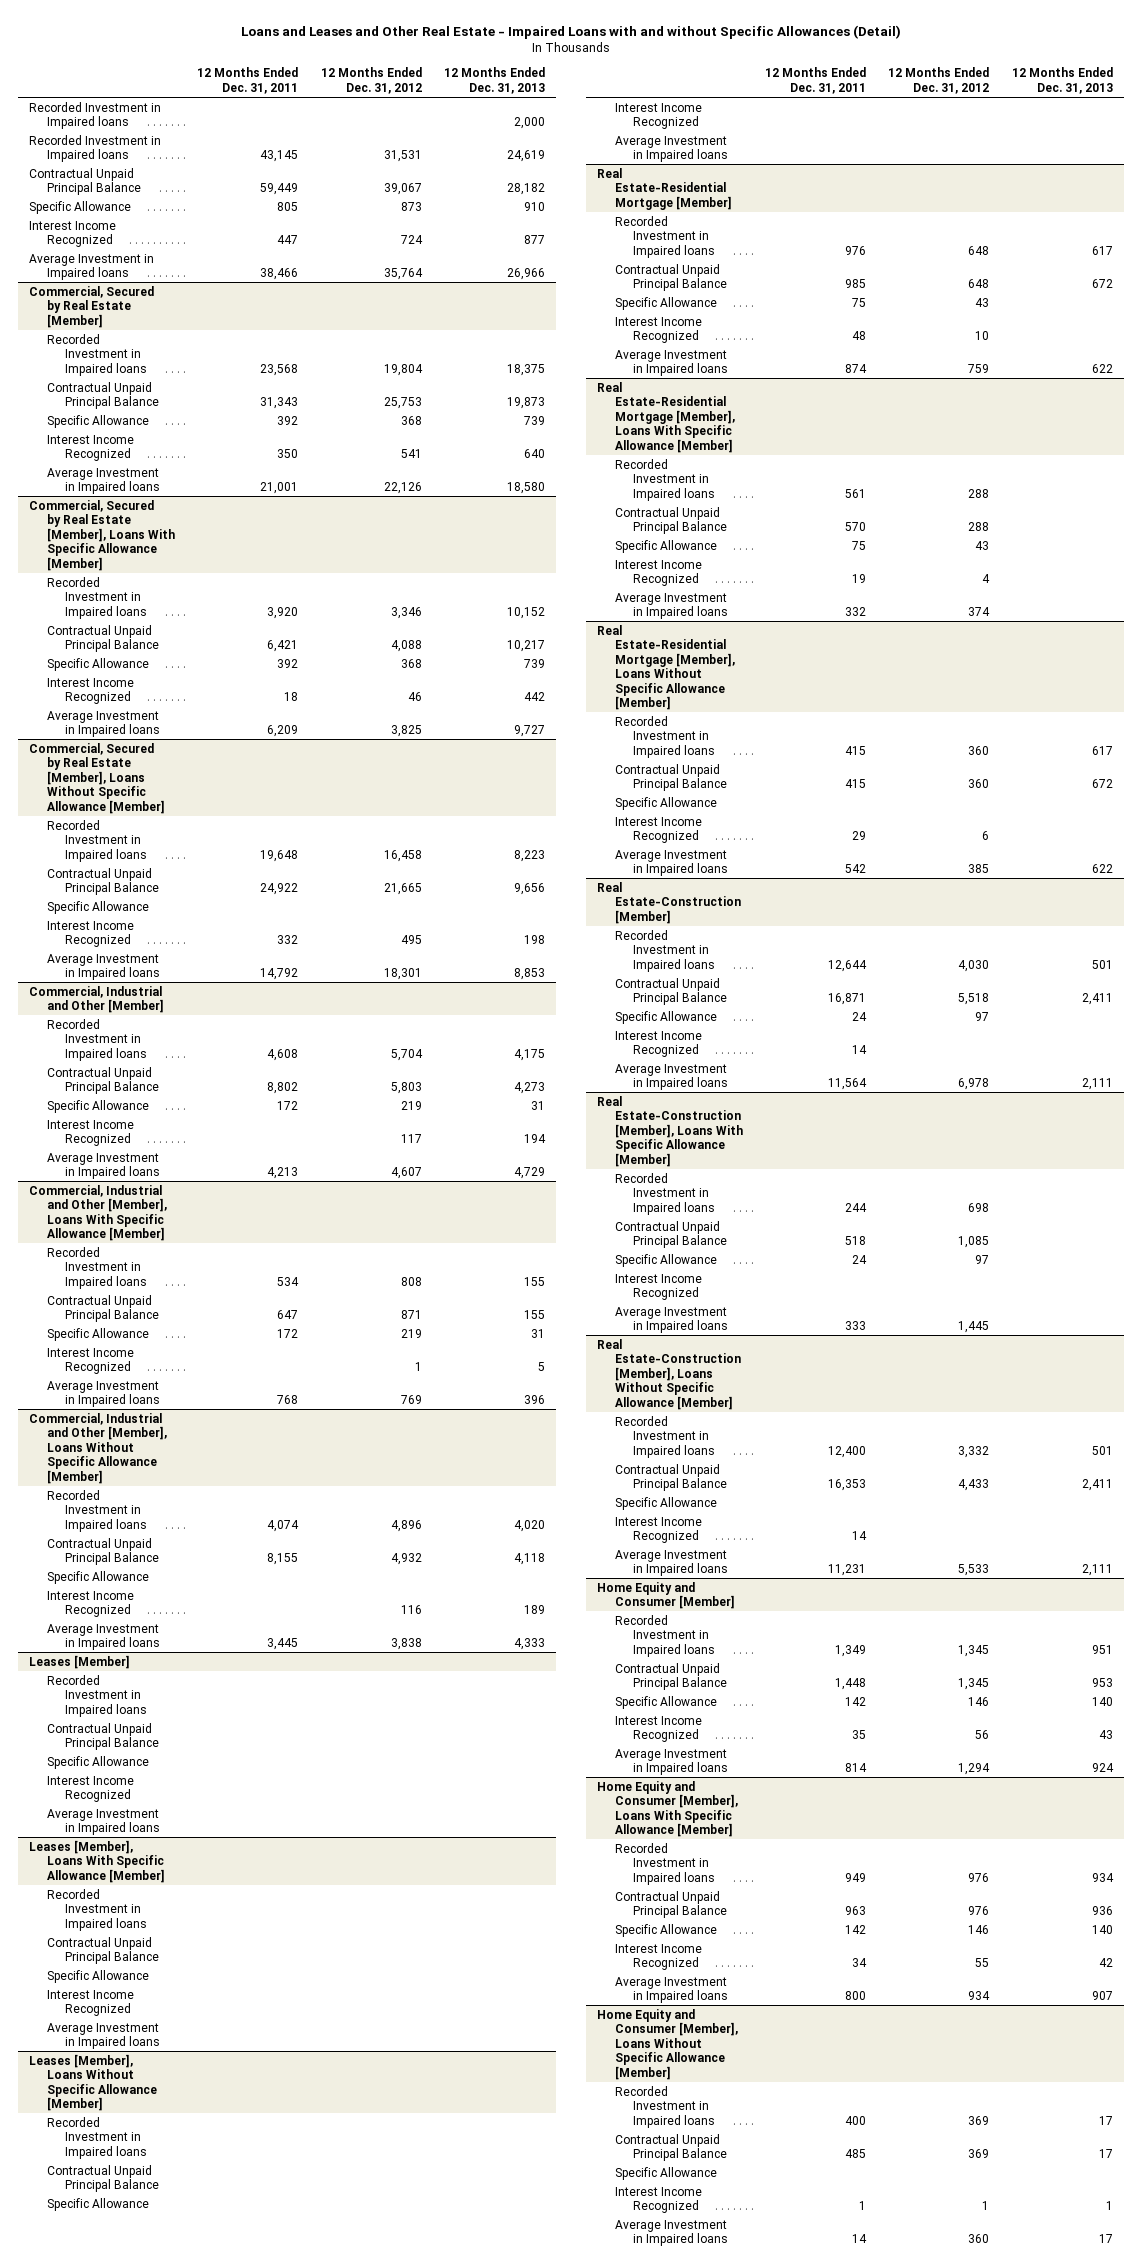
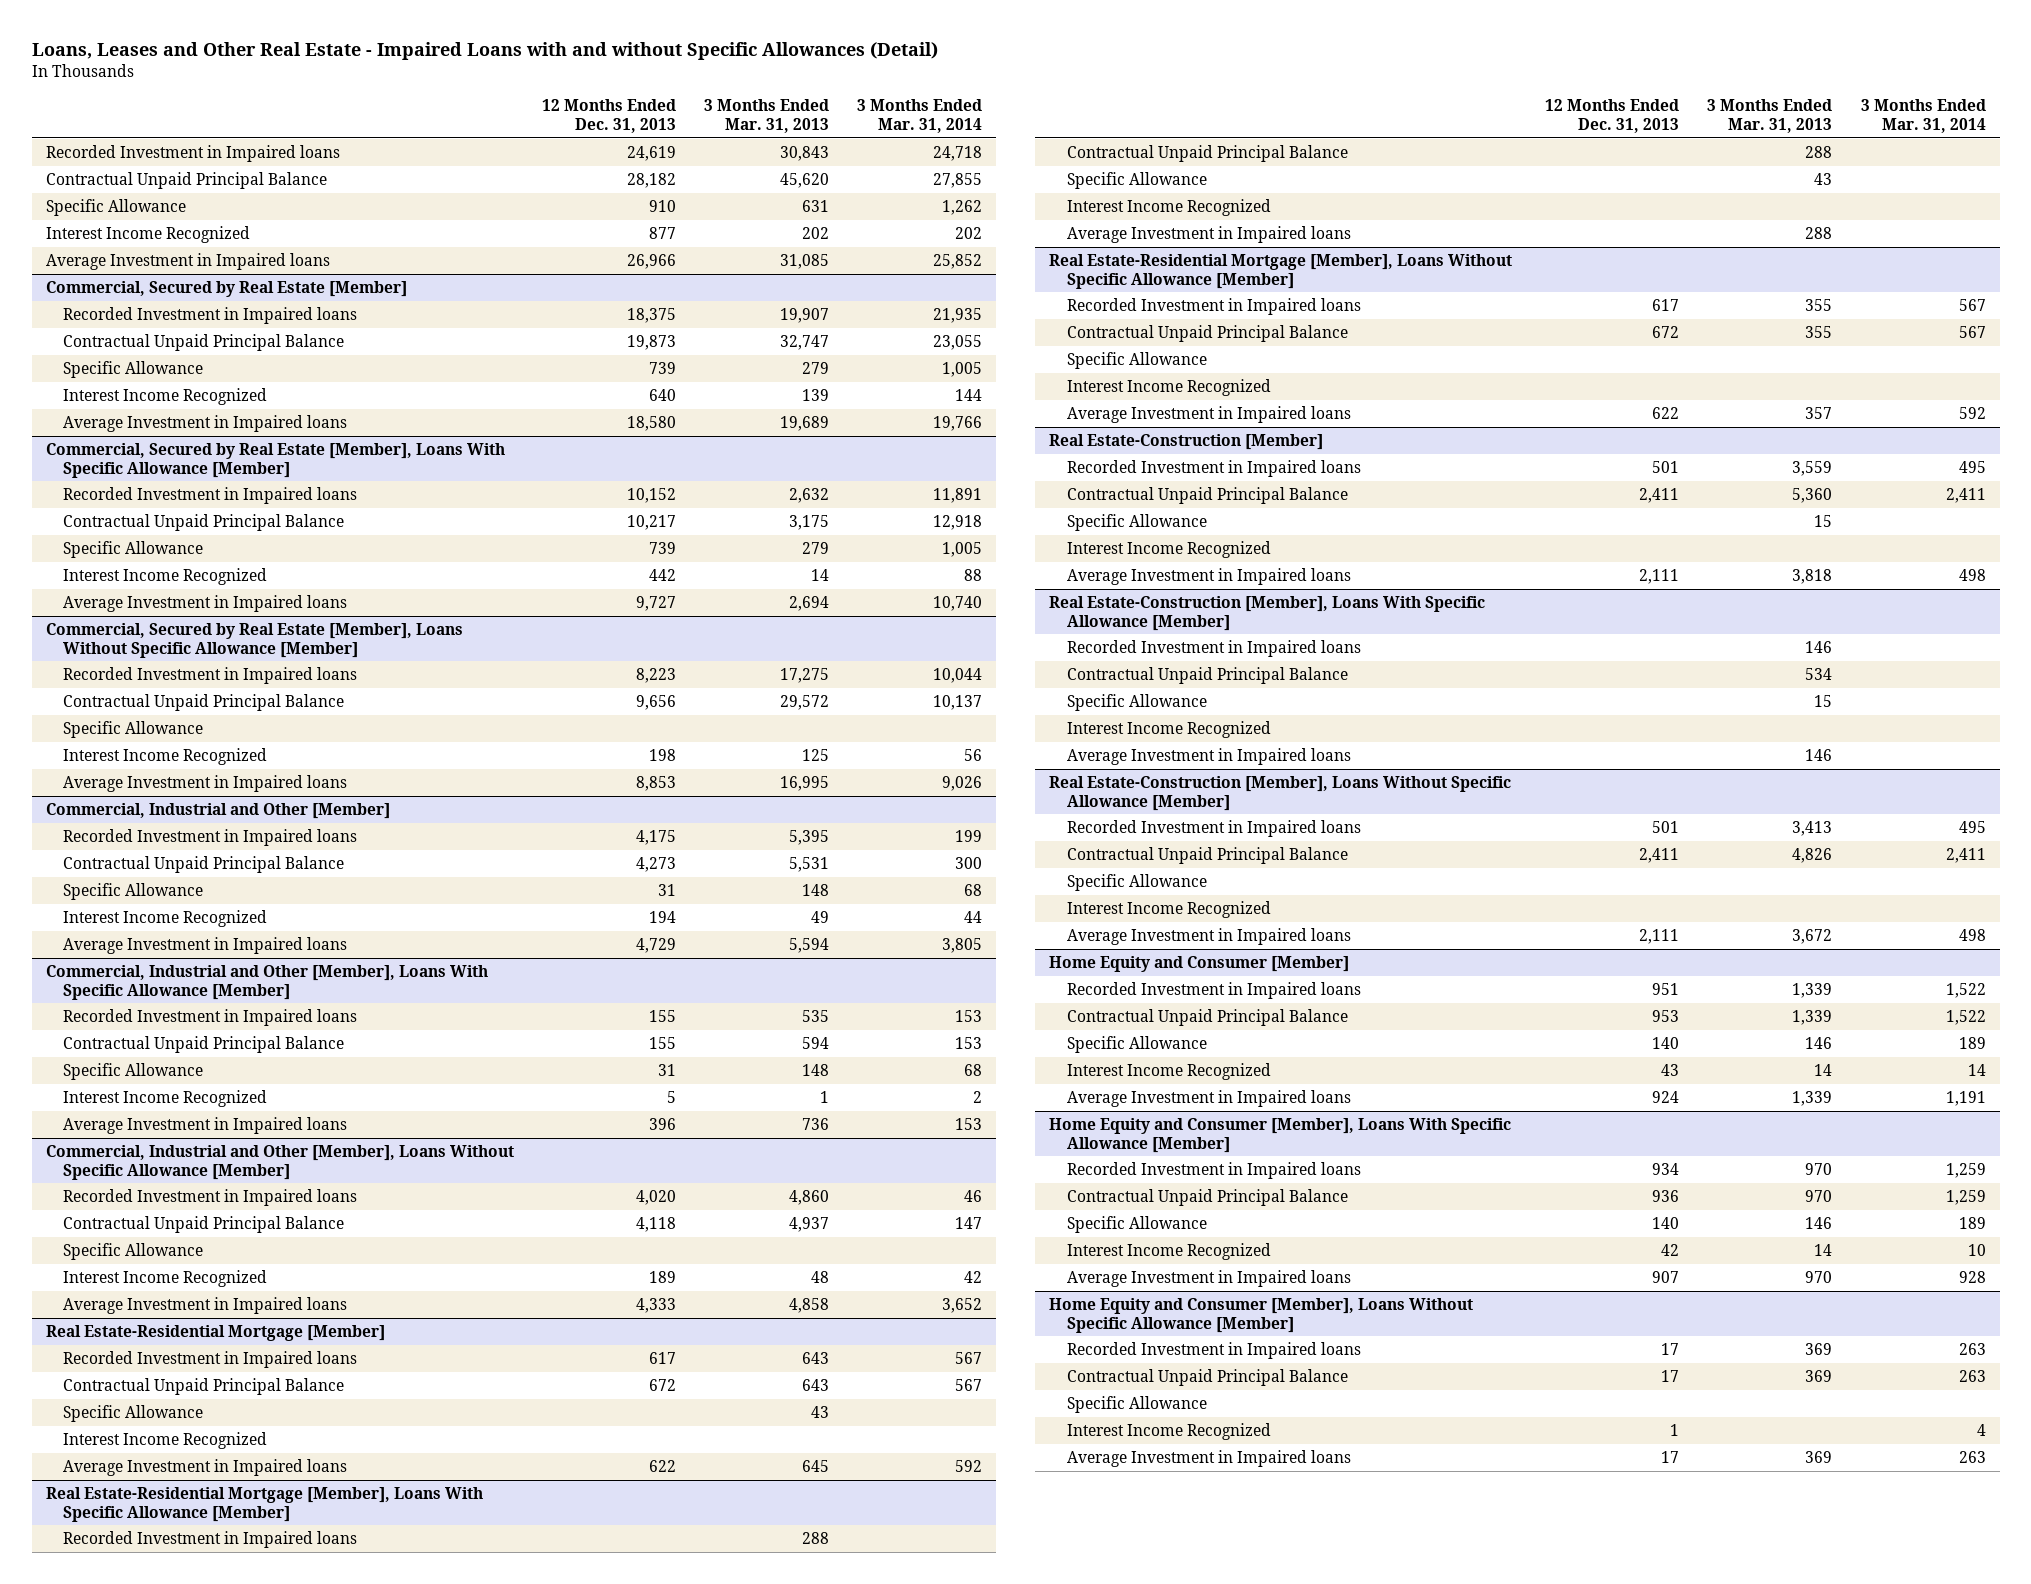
- Loans and Leases and Other Real Estate - Impaired Loans with and without Specific Allowances (Detail)
+ Loans, Leases and Other Real Estate - Impaired Loans with and without Specific Allowances (Detail)
- | 12 Months Ended Dec. 31, 2011 | 12 Months Ended Dec. 31, 2012 | 12 Months Ended Dec. 31, 2013
+ | 12 Months Ended Dec. 31, 2013 | 3 Months Ended Mar. 31, 2013 | 3 Months Ended Mar. 31, 2014
- Recorded Investment in Impaired loans | | | 2,000
- Leases [Member]
- Recorded Investment in Impaired loans
- Contractual Unpaid Principal Balance
- Specific Allowance
- Interest Income Recognized
- Average Investment in Impaired loans
- Leases [Member], Loans With Specific Allowance [Member]
- Recorded Investment in Impaired loans
- Contractual Unpaid Principal Balance
- Specific Allowance
- Interest Income Recognized
- Average Investment in Impaired loans
- Leases [Member], Loans Without Specific Allowance [Member]
- Recorded Investment in Impaired loans
- Contractual Unpaid Principal Balance
- Specific Allowance
- Interest Income Recognized
- Average Investment in Impaired loans

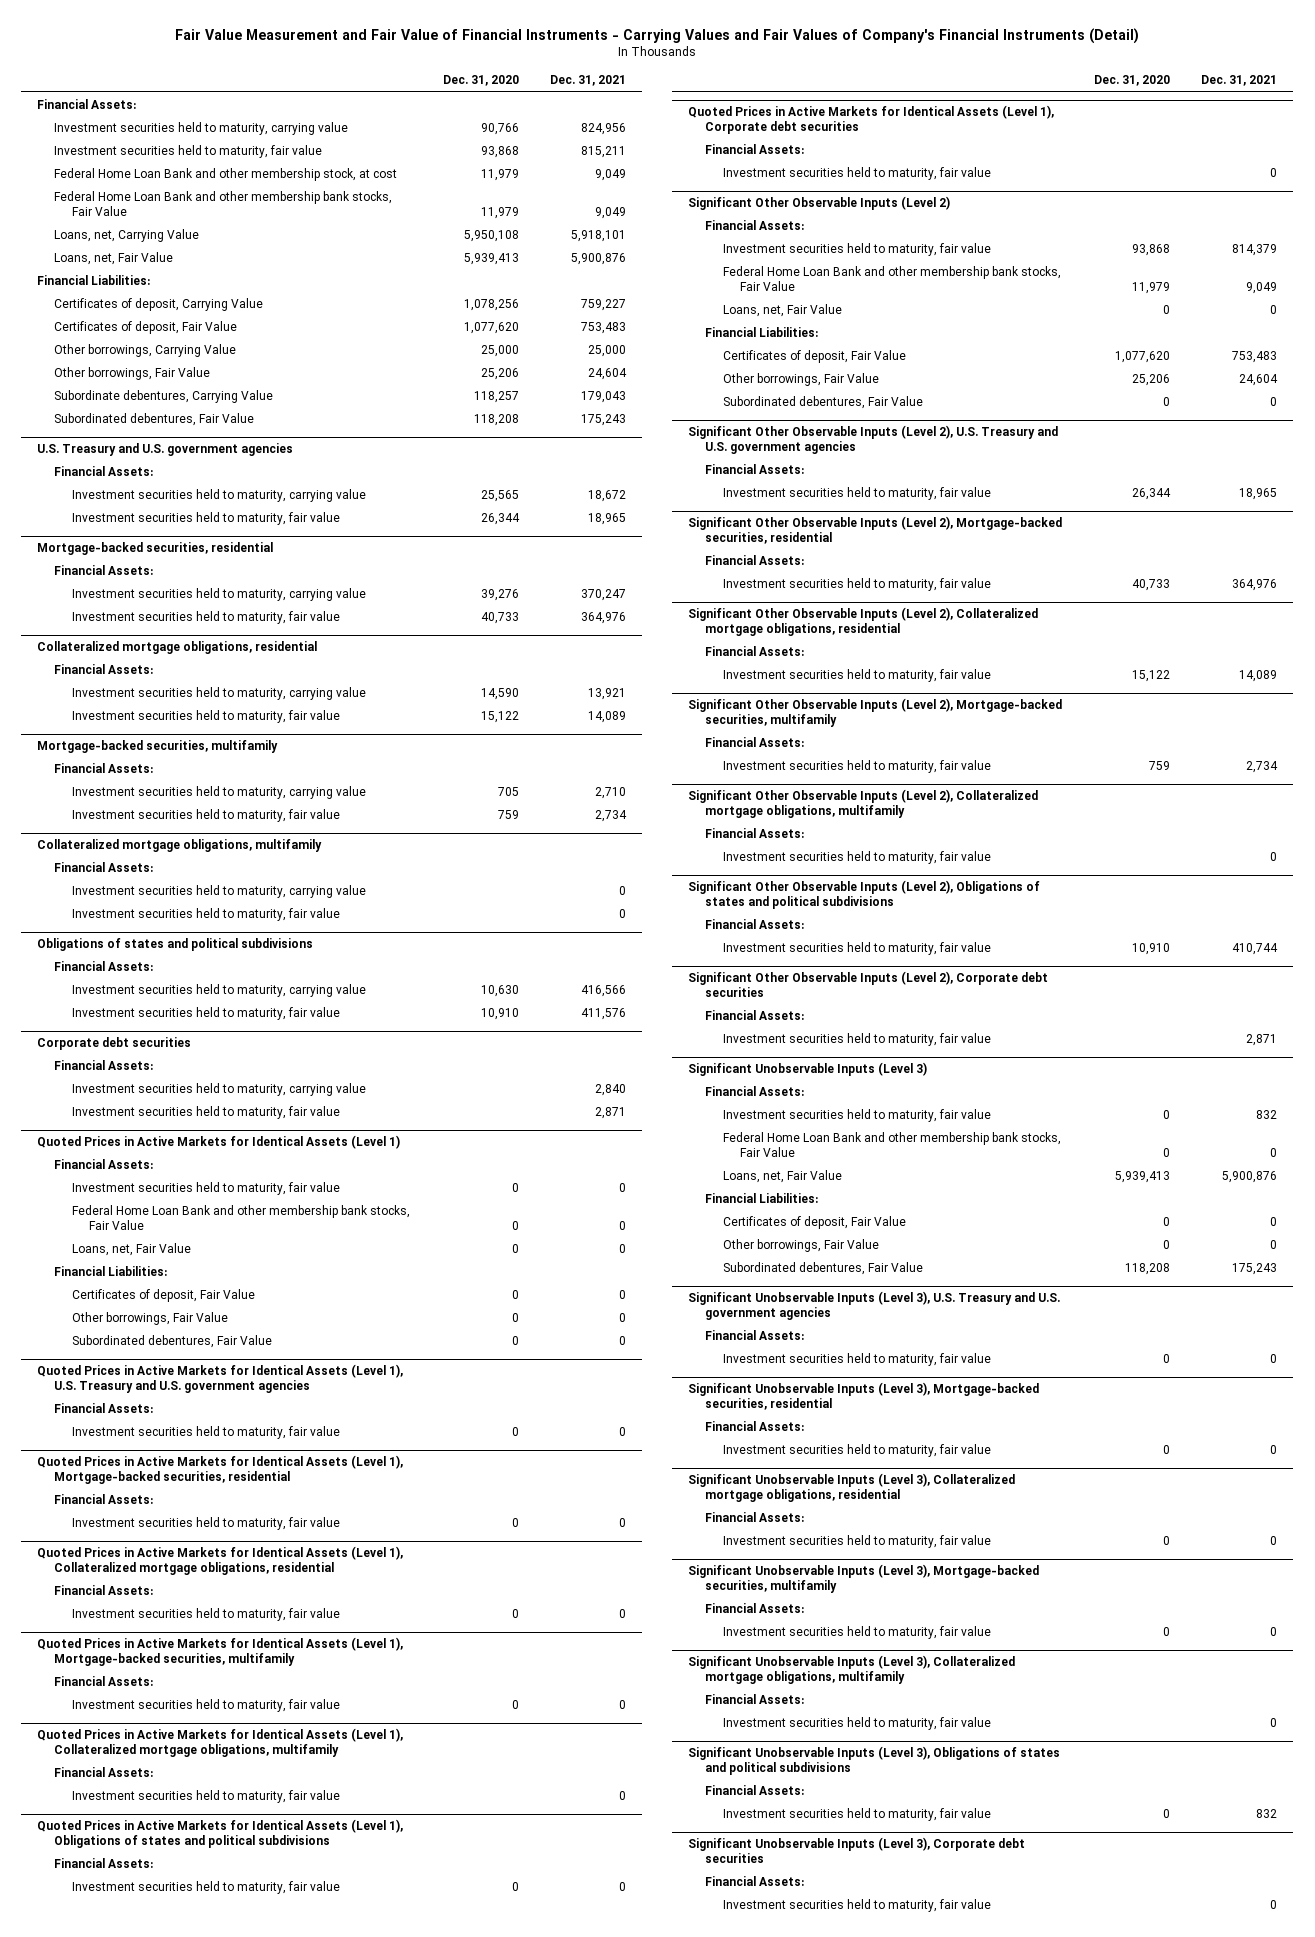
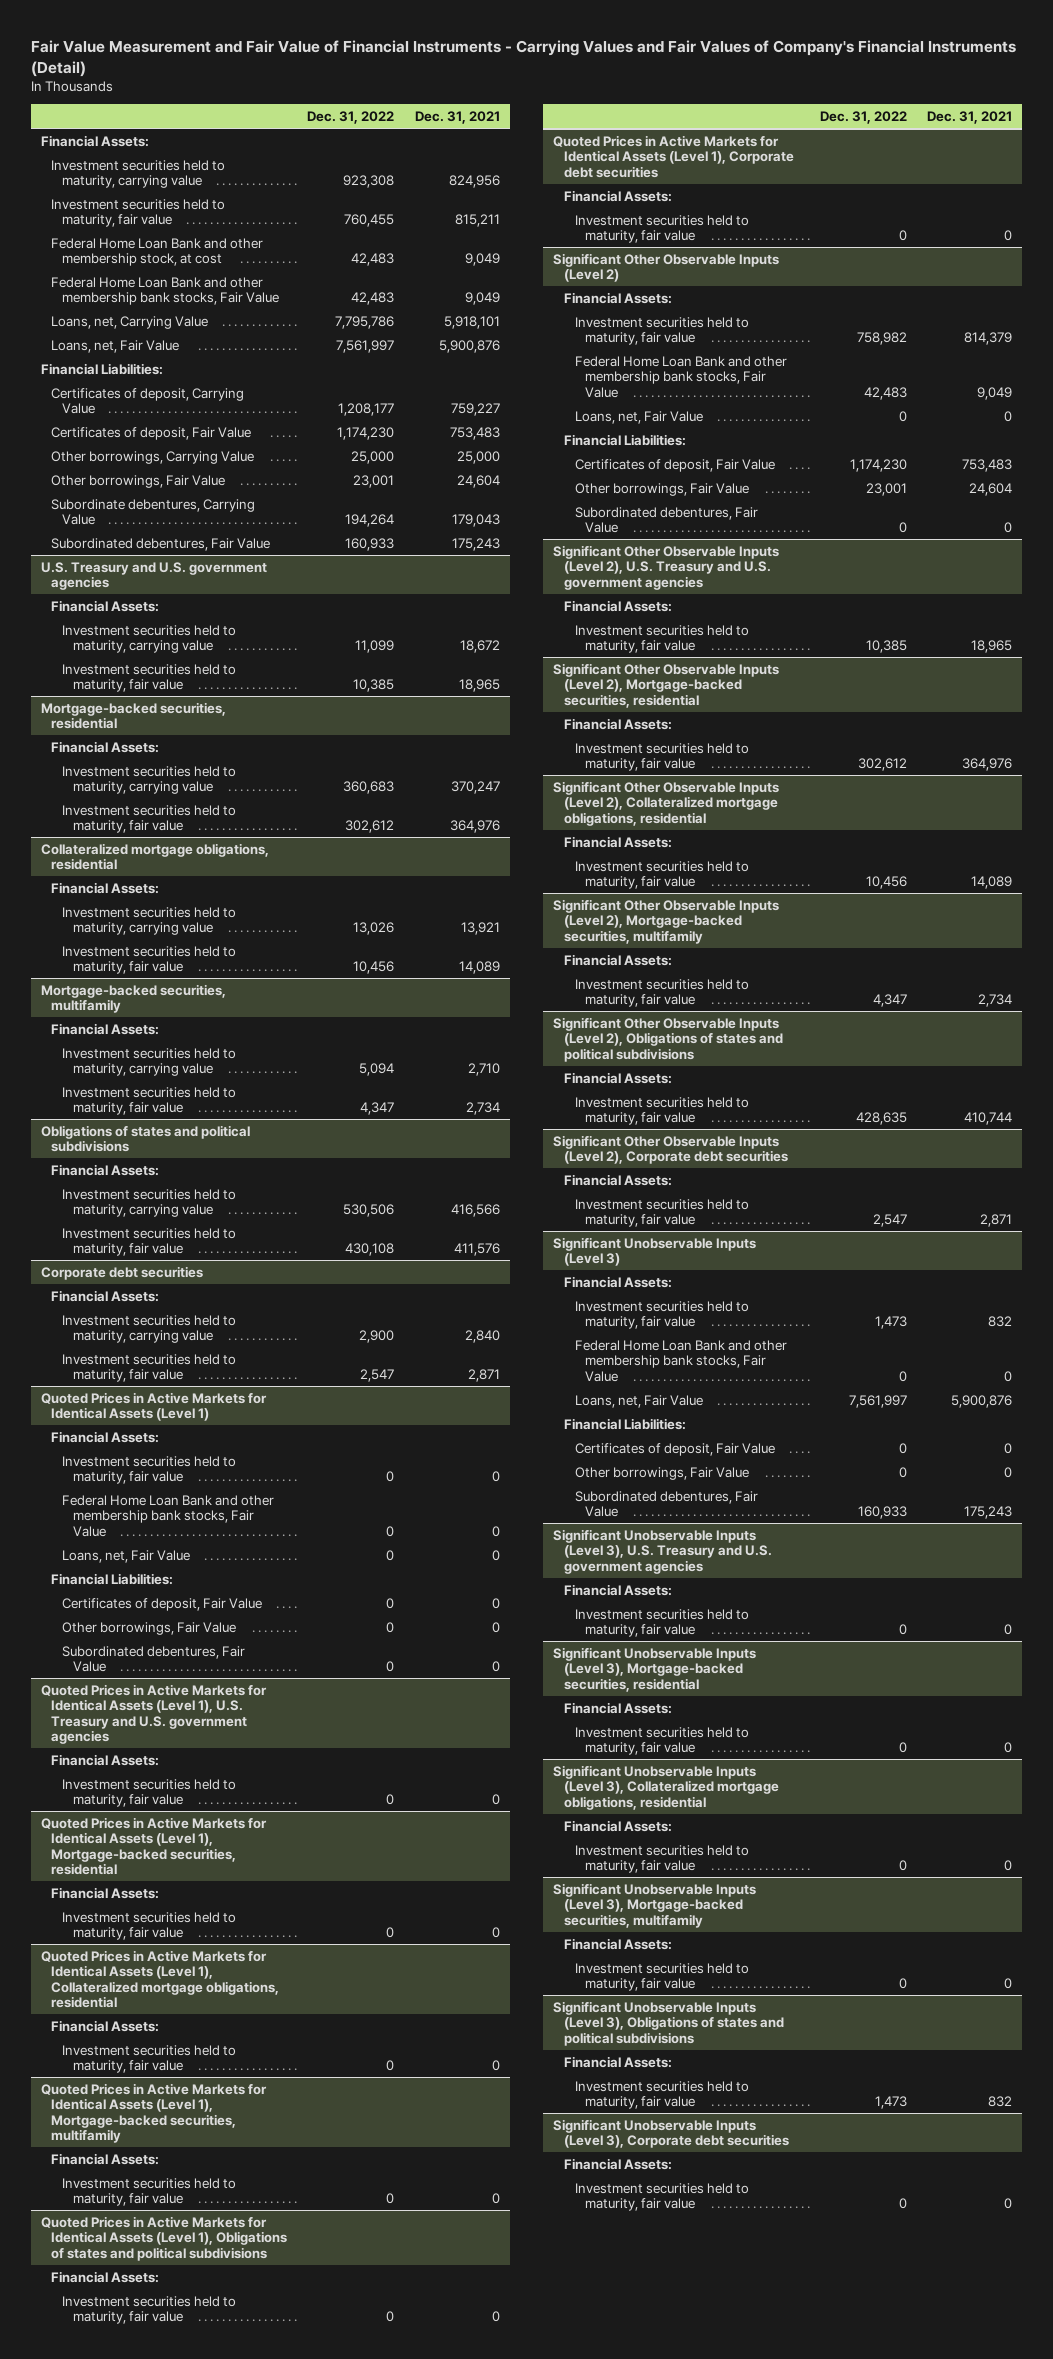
- | Dec. 31, 2020 | Dec. 31, 2021
+ | Dec. 31, 2022 | Dec. 31, 2021
- Collateralized mortgage obligations, multifamily
- Financial Assets:
- Investment securities held to maturity, carrying value | | 0
- Investment securities held to maturity, fair value | | 0
- Quoted Prices in Active Markets for Identical Assets (Level 1), Collateralized mortgage obligations, multifamily
- Financial Assets:
- Investment securities held to maturity, fair value | | 0
- Significant Other Observable Inputs (Level 2), Collateralized mortgage obligations, multifamily
- Financial Assets:
- Investment securities held to maturity, fair value | | 0
- Significant Unobservable Inputs (Level 3), Collateralized mortgage obligations, multifamily
- Financial Assets:
- Investment securities held to maturity, fair value | | 0

